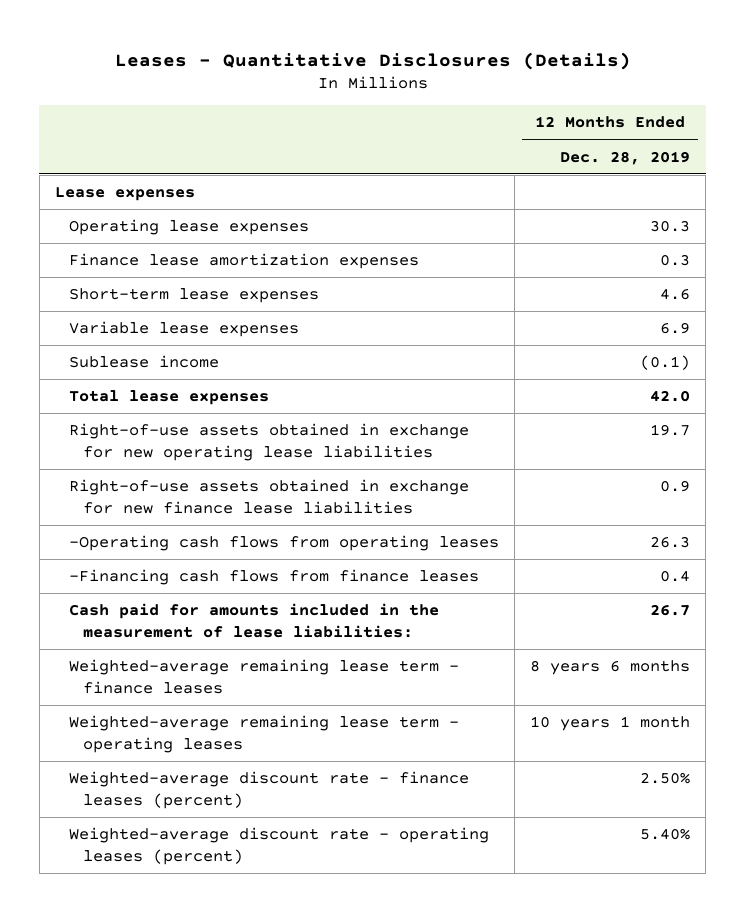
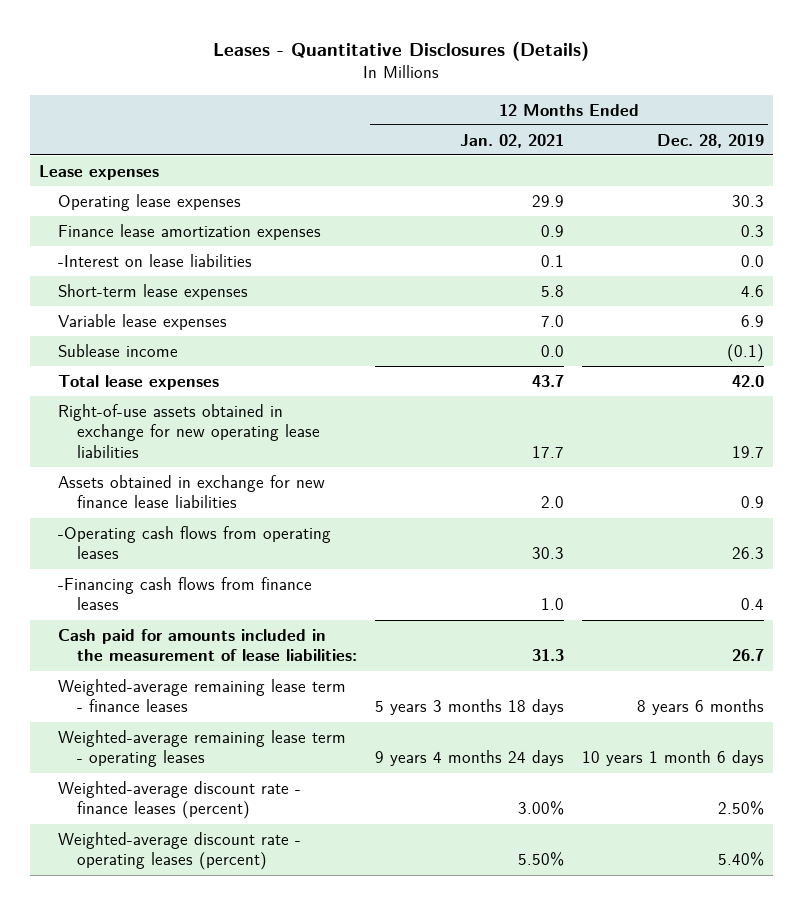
- | 12 Months Ended Dec. 28, 2019
+ | 12 Months Ended Jan. 02, 2021 | 12 Months Ended Dec. 28, 2019
+ -Interest on lease liabilities | 0.1 | 0.0
- Right-of-use assets obtained in exchange for new finance lease liabilities | 0.9
+ Assets obtained in exchange for new finance lease liabilities | 2.0 | 0.9
- Weighted-average remaining lease term - operating leases | 10 years 1 month
+ Weighted-average remaining lease term - operating leases | 9 years 4 months 24 days | 10 years 1 month 6 days

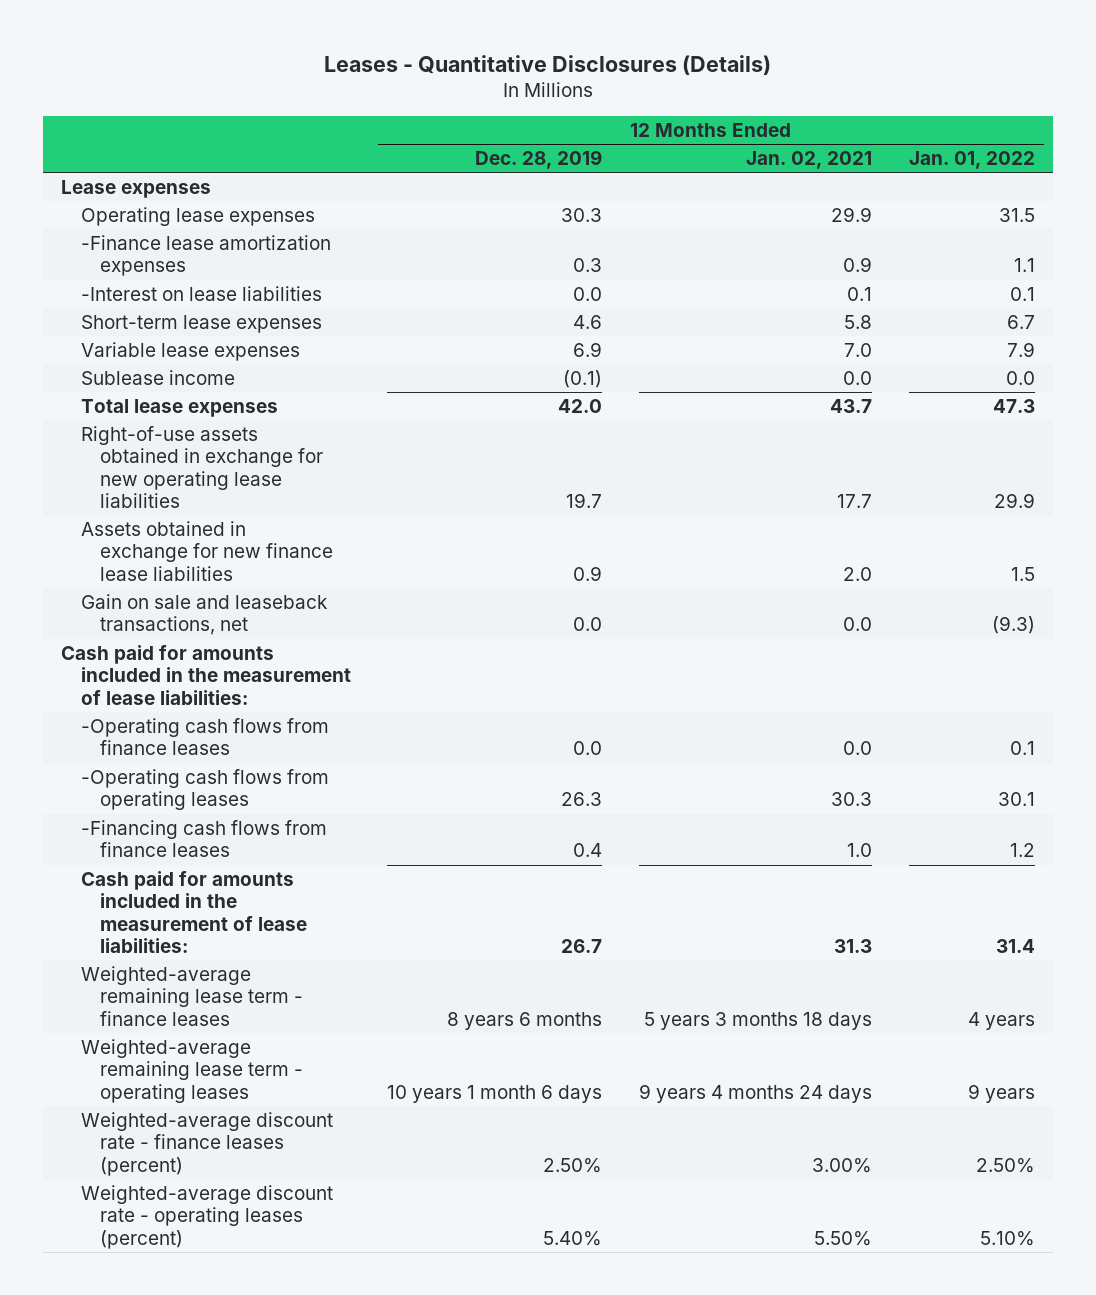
- | 12 Months Ended Jan. 02, 2021 | 12 Months Ended Dec. 28, 2019
+ | 12 Months Ended Dec. 28, 2019 | 12 Months Ended Jan. 02, 2021 | 12 Months Ended Jan. 01, 2022
- Finance lease amortization expenses | 0.9 | 0.3
+ -Finance lease amortization expenses | 0.3 | 0.9 | 1.1
+ Gain on sale and leaseback transactions, net | 0.0 | 0.0 | (9.3)
+ Cash paid for amounts included in the measurement of lease liabilities:
+ -Operating cash flows from finance leases | 0.0 | 0.0 | 0.1

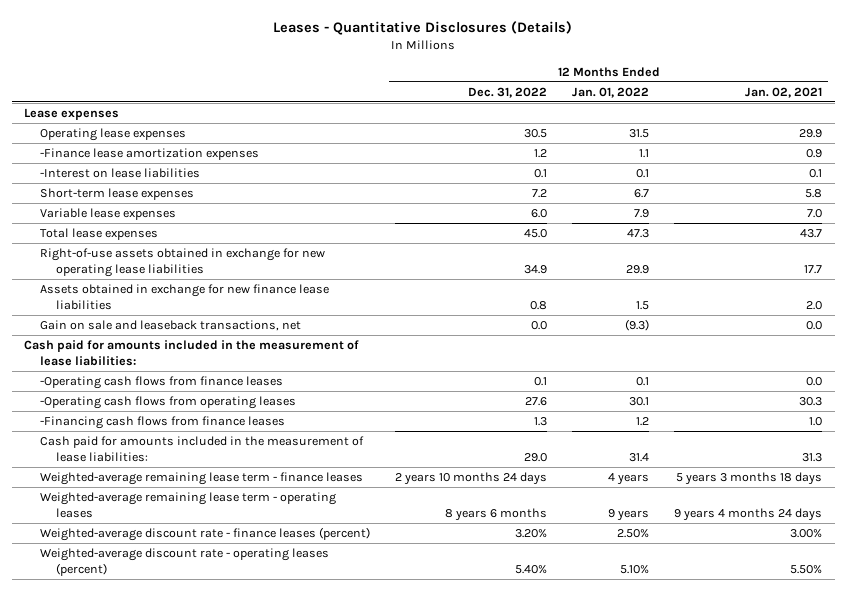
- | 12 Months Ended Dec. 28, 2019 | 12 Months Ended Jan. 02, 2021 | 12 Months Ended Jan. 01, 2022
+ | 12 Months Ended Dec. 31, 2022 | 12 Months Ended Jan. 01, 2022 | 12 Months Ended Jan. 02, 2021
- Sublease income | (0.1) | 0.0 | 0.0

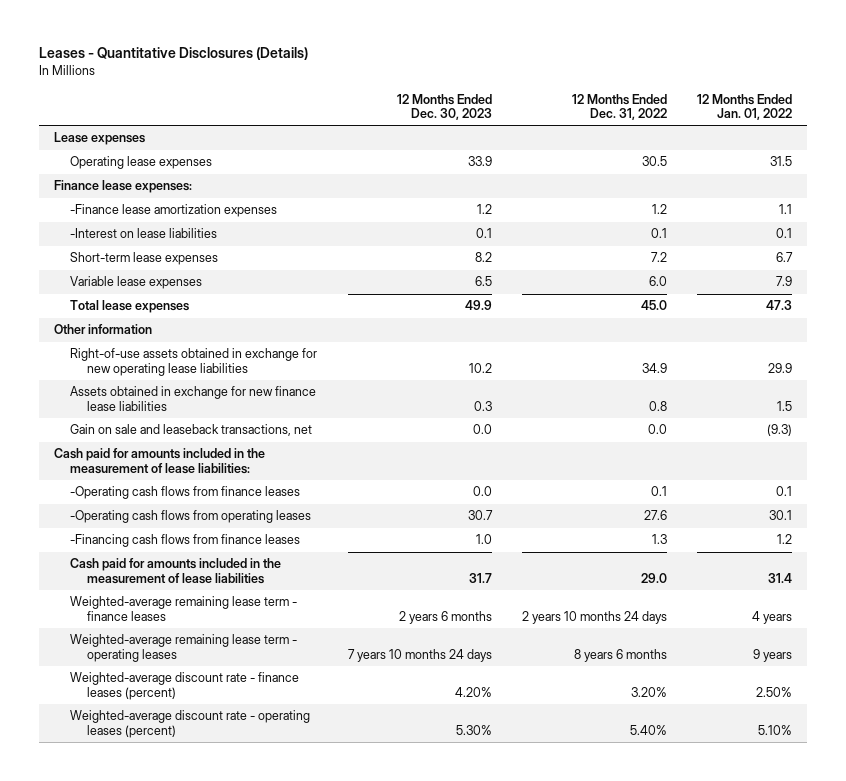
- | 12 Months Ended Dec. 31, 2022 | 12 Months Ended Jan. 01, 2022 | 12 Months Ended Jan. 02, 2021
+ | 12 Months Ended Dec. 30, 2023 | 12 Months Ended Dec. 31, 2022 | 12 Months Ended Jan. 01, 2022
+ Finance lease expenses:
+ Other information
- Cash paid for amounts included in the measurement of lease liabilities: | 29.0 | 31.4 | 31.3
+ Cash paid for amounts included in the measurement of lease liabilities | 31.7 | 29.0 | 31.4

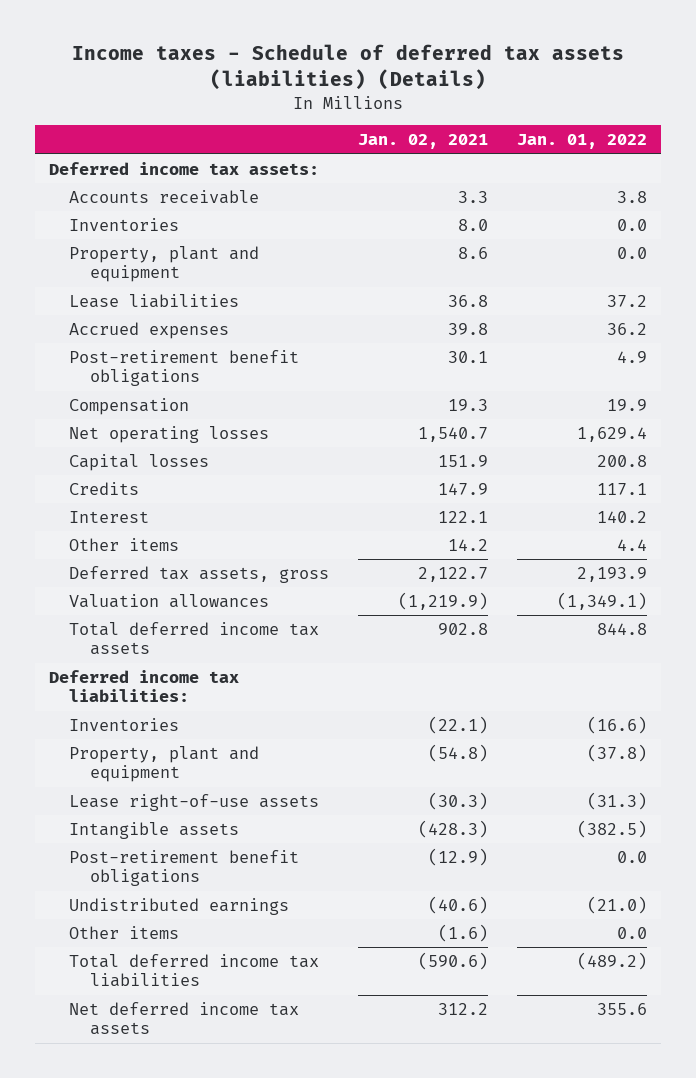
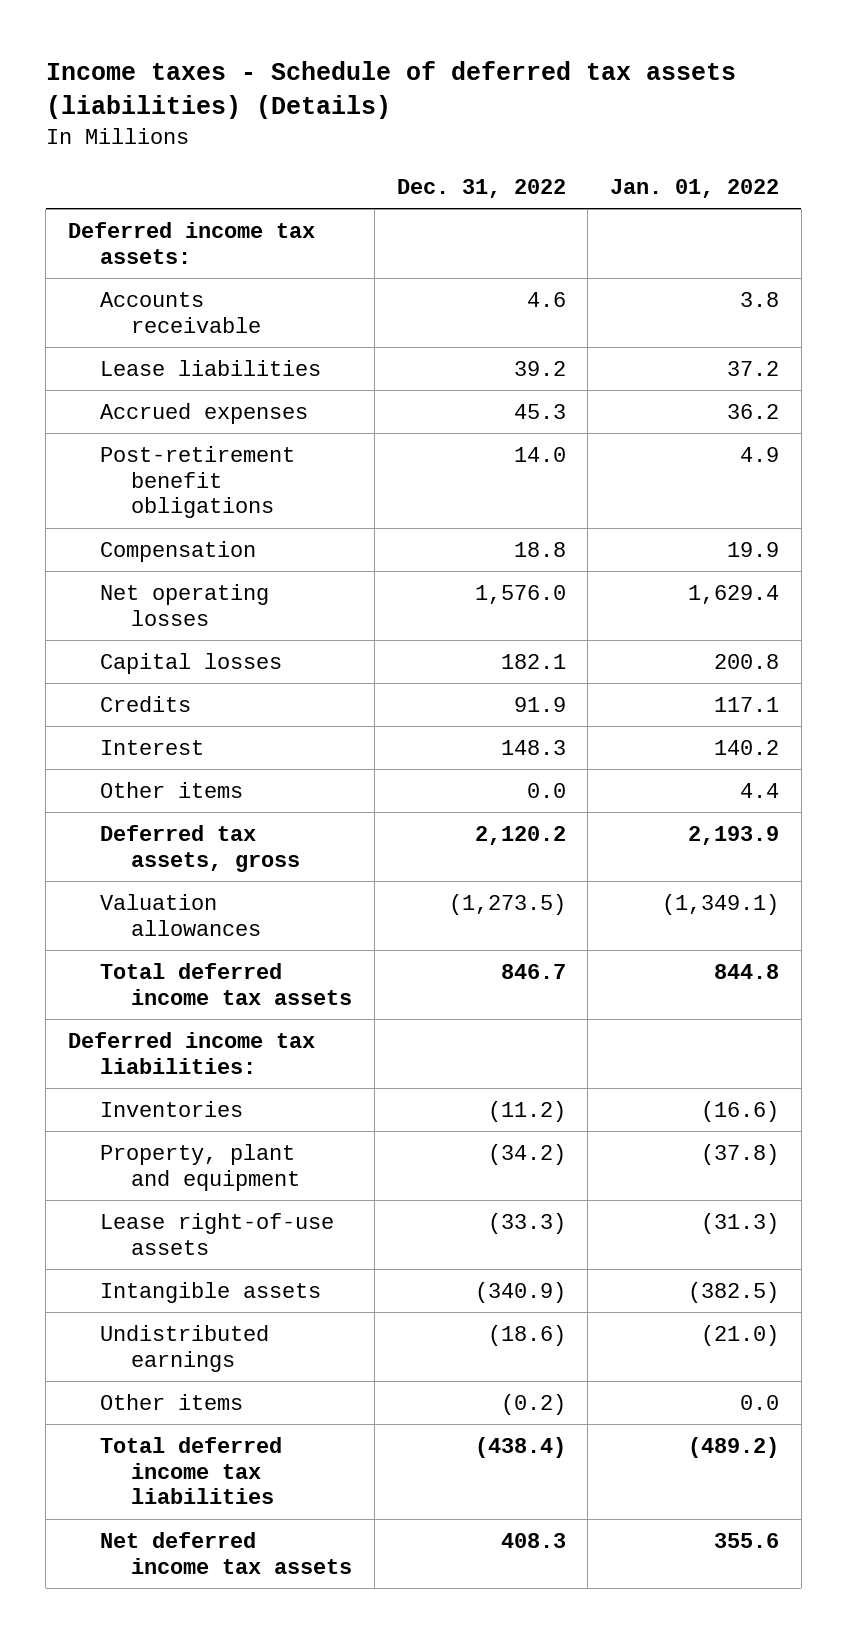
- | Jan. 02, 2021 | Jan. 01, 2022
+ | Dec. 31, 2022 | Jan. 01, 2022
- Inventories | 8.0 | 0.0
- Property, plant and equipment | 8.6 | 0.0
- Post-retirement benefit obligations | (12.9) | 0.0

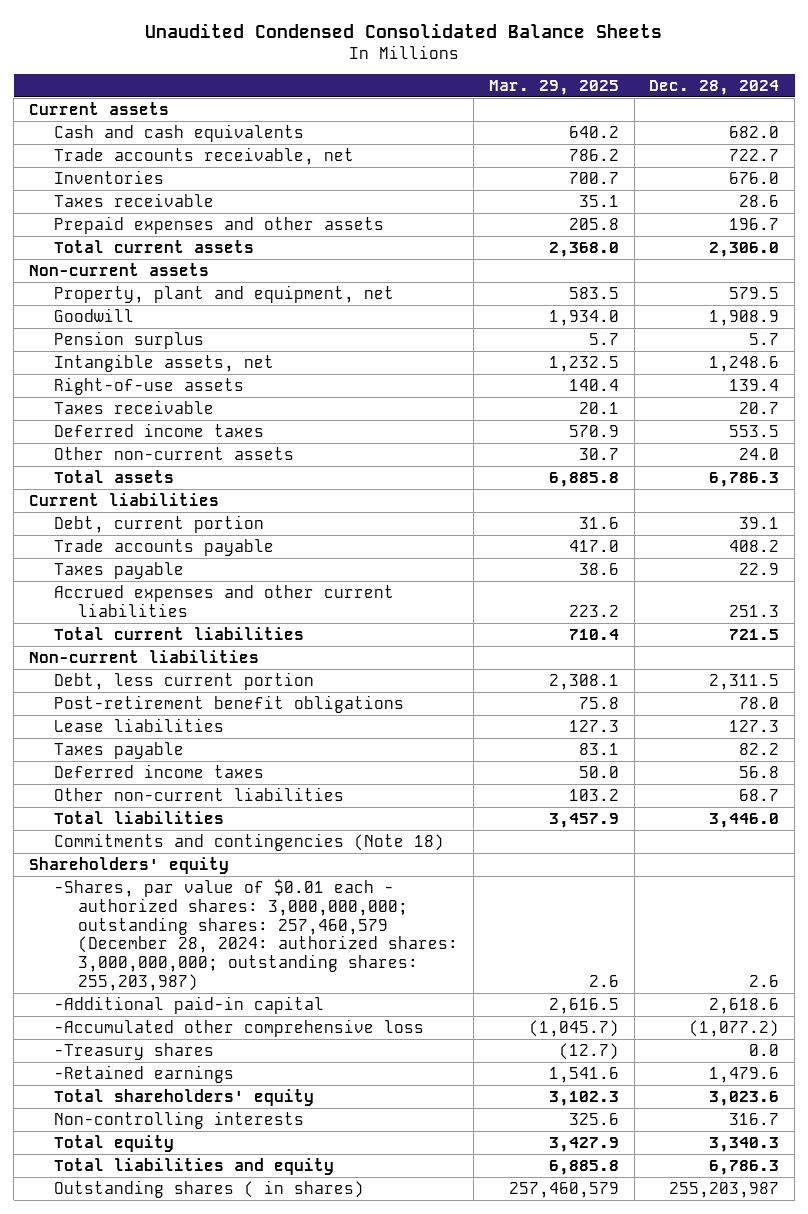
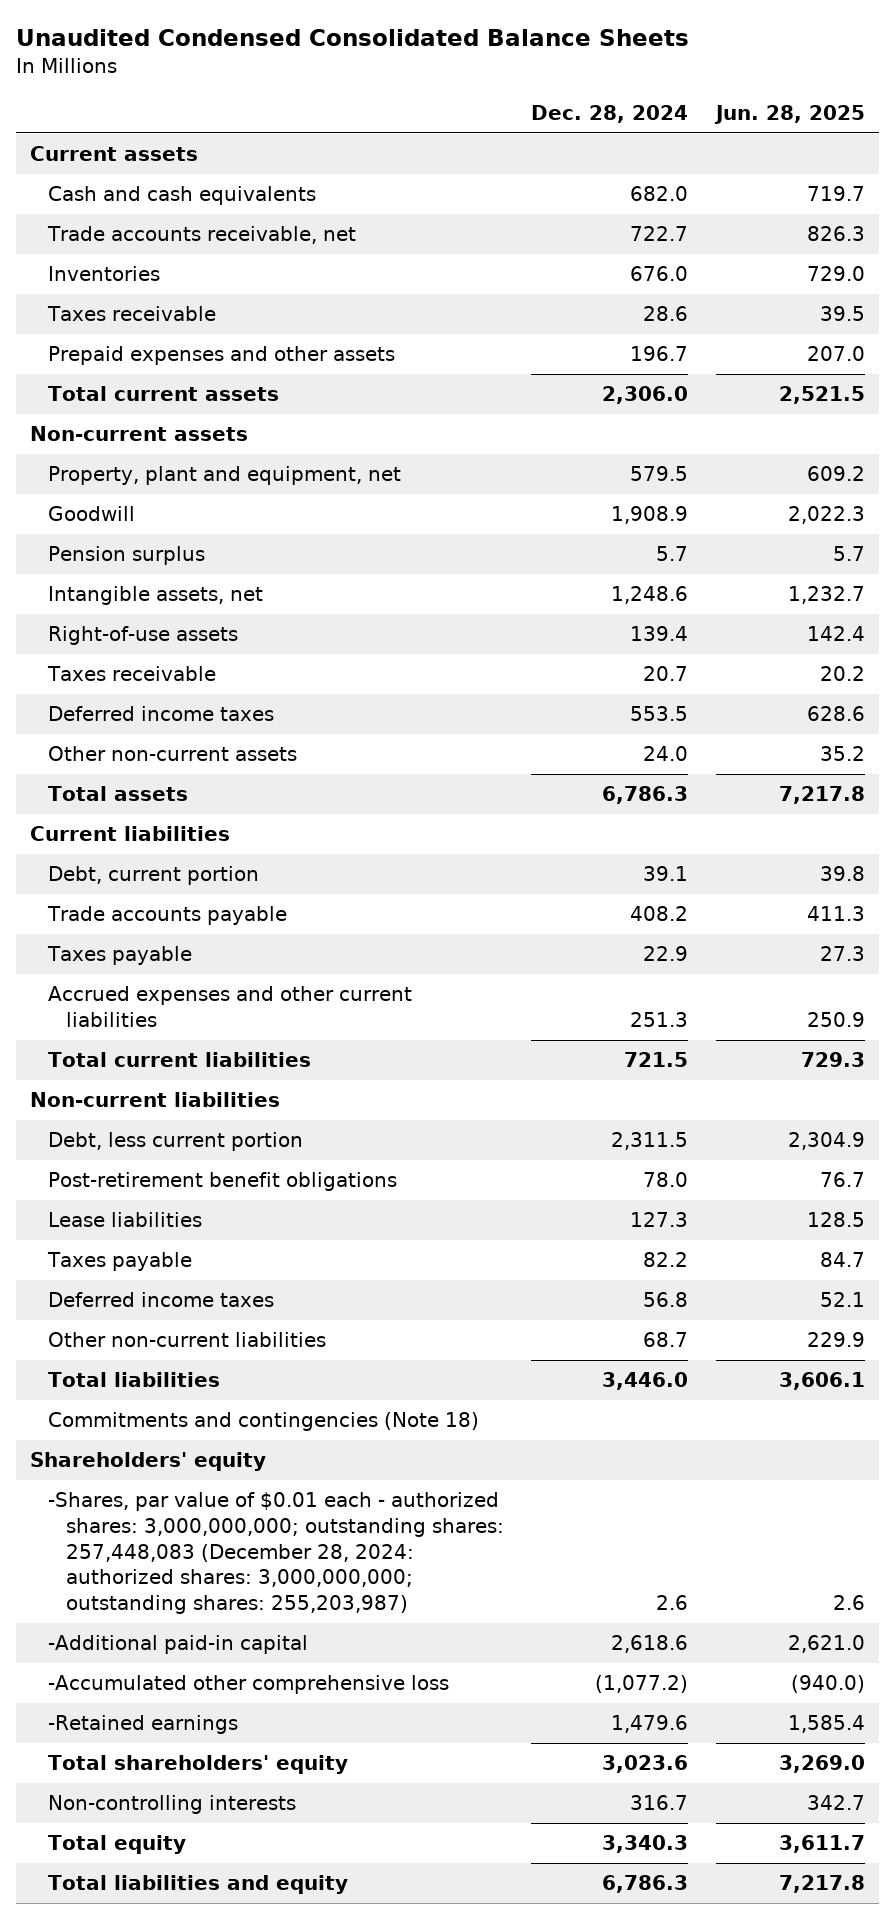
- | Mar. 29, 2025 | Dec. 28, 2024
+ | Dec. 28, 2024 | Jun. 28, 2025
- -Shares, par value of $0.01 each - authorized shares: 3,000,000,000; outstanding shares: 257,460,579 (December 28, 2024: authorized shares: 3,000,000,000; outstanding shares: 255,203,987) | 2.6 | 2.6
+ -Shares, par value of $0.01 each - authorized shares: 3,000,000,000; outstanding shares: 257,448,083 (December 28, 2024: authorized shares: 3,000,000,000; outstanding shares: 255,203,987) | 2.6 | 2.6
- -Treasury shares | (12.7) | 0.0
- Outstanding shares ( in shares) | 257,460,579 | 255,203,987

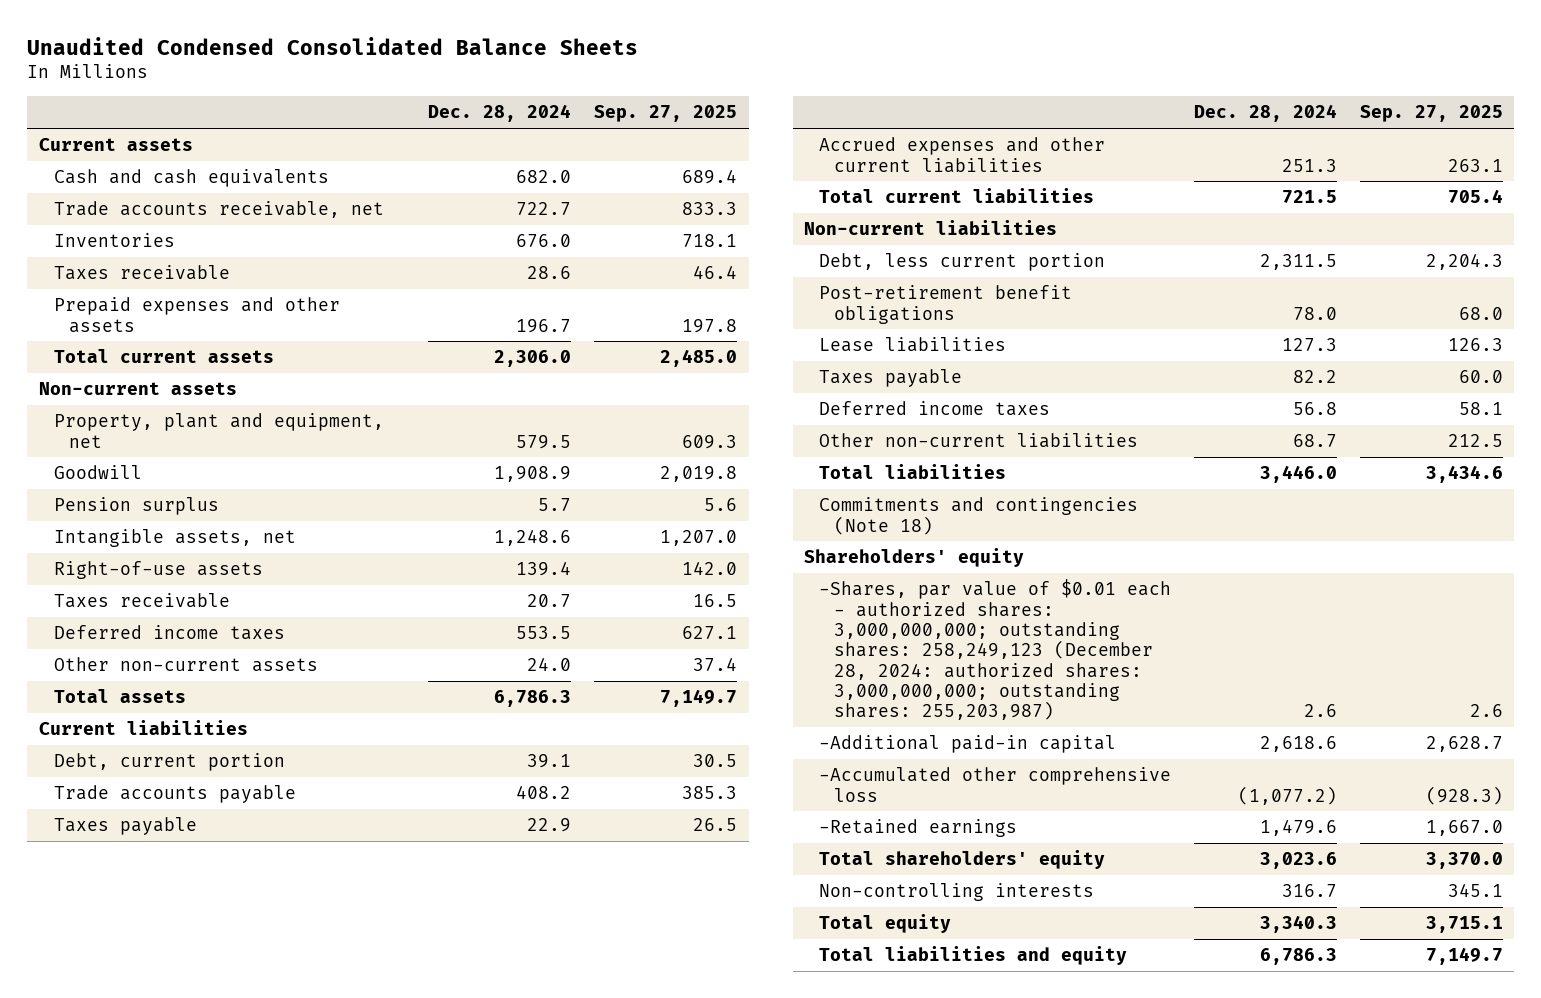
- | Dec. 28, 2024 | Jun. 28, 2025
+ | Dec. 28, 2024 | Sep. 27, 2025
- -Shares, par value of $0.01 each - authorized shares: 3,000,000,000; outstanding shares: 257,448,083 (December 28, 2024: authorized shares: 3,000,000,000; outstanding shares: 255,203,987) | 2.6 | 2.6
+ -Shares, par value of $0.01 each - authorized shares: 3,000,000,000; outstanding shares: 258,249,123 (December 28, 2024: authorized shares: 3,000,000,000; outstanding shares: 255,203,987) | 2.6 | 2.6

